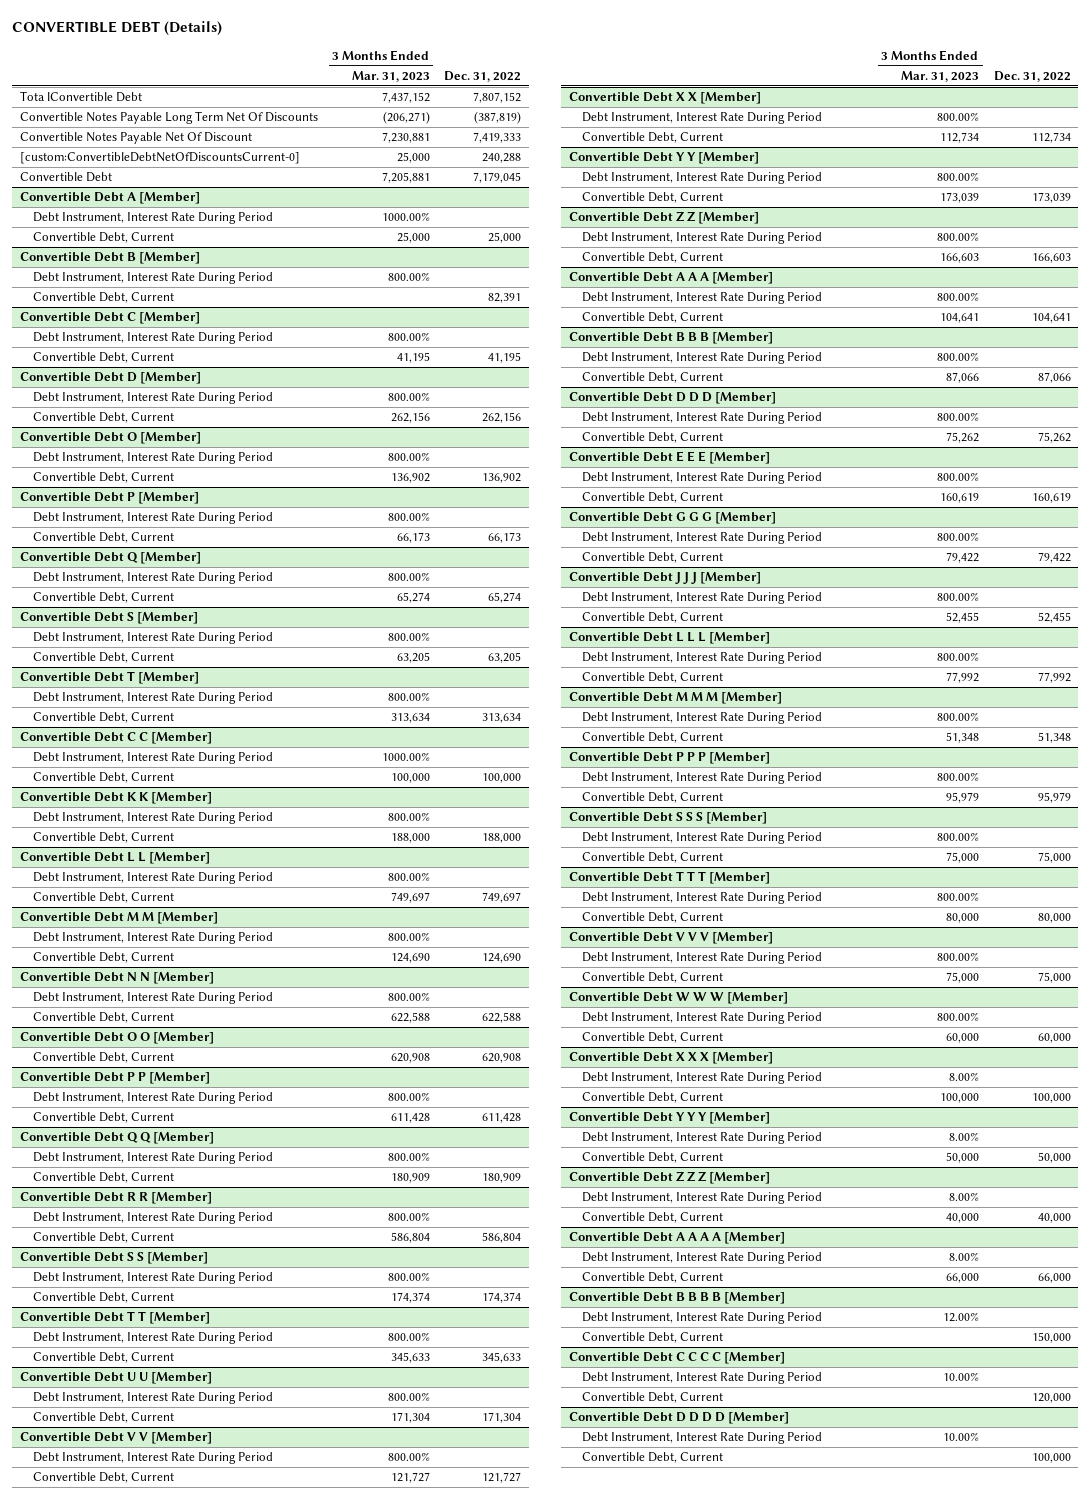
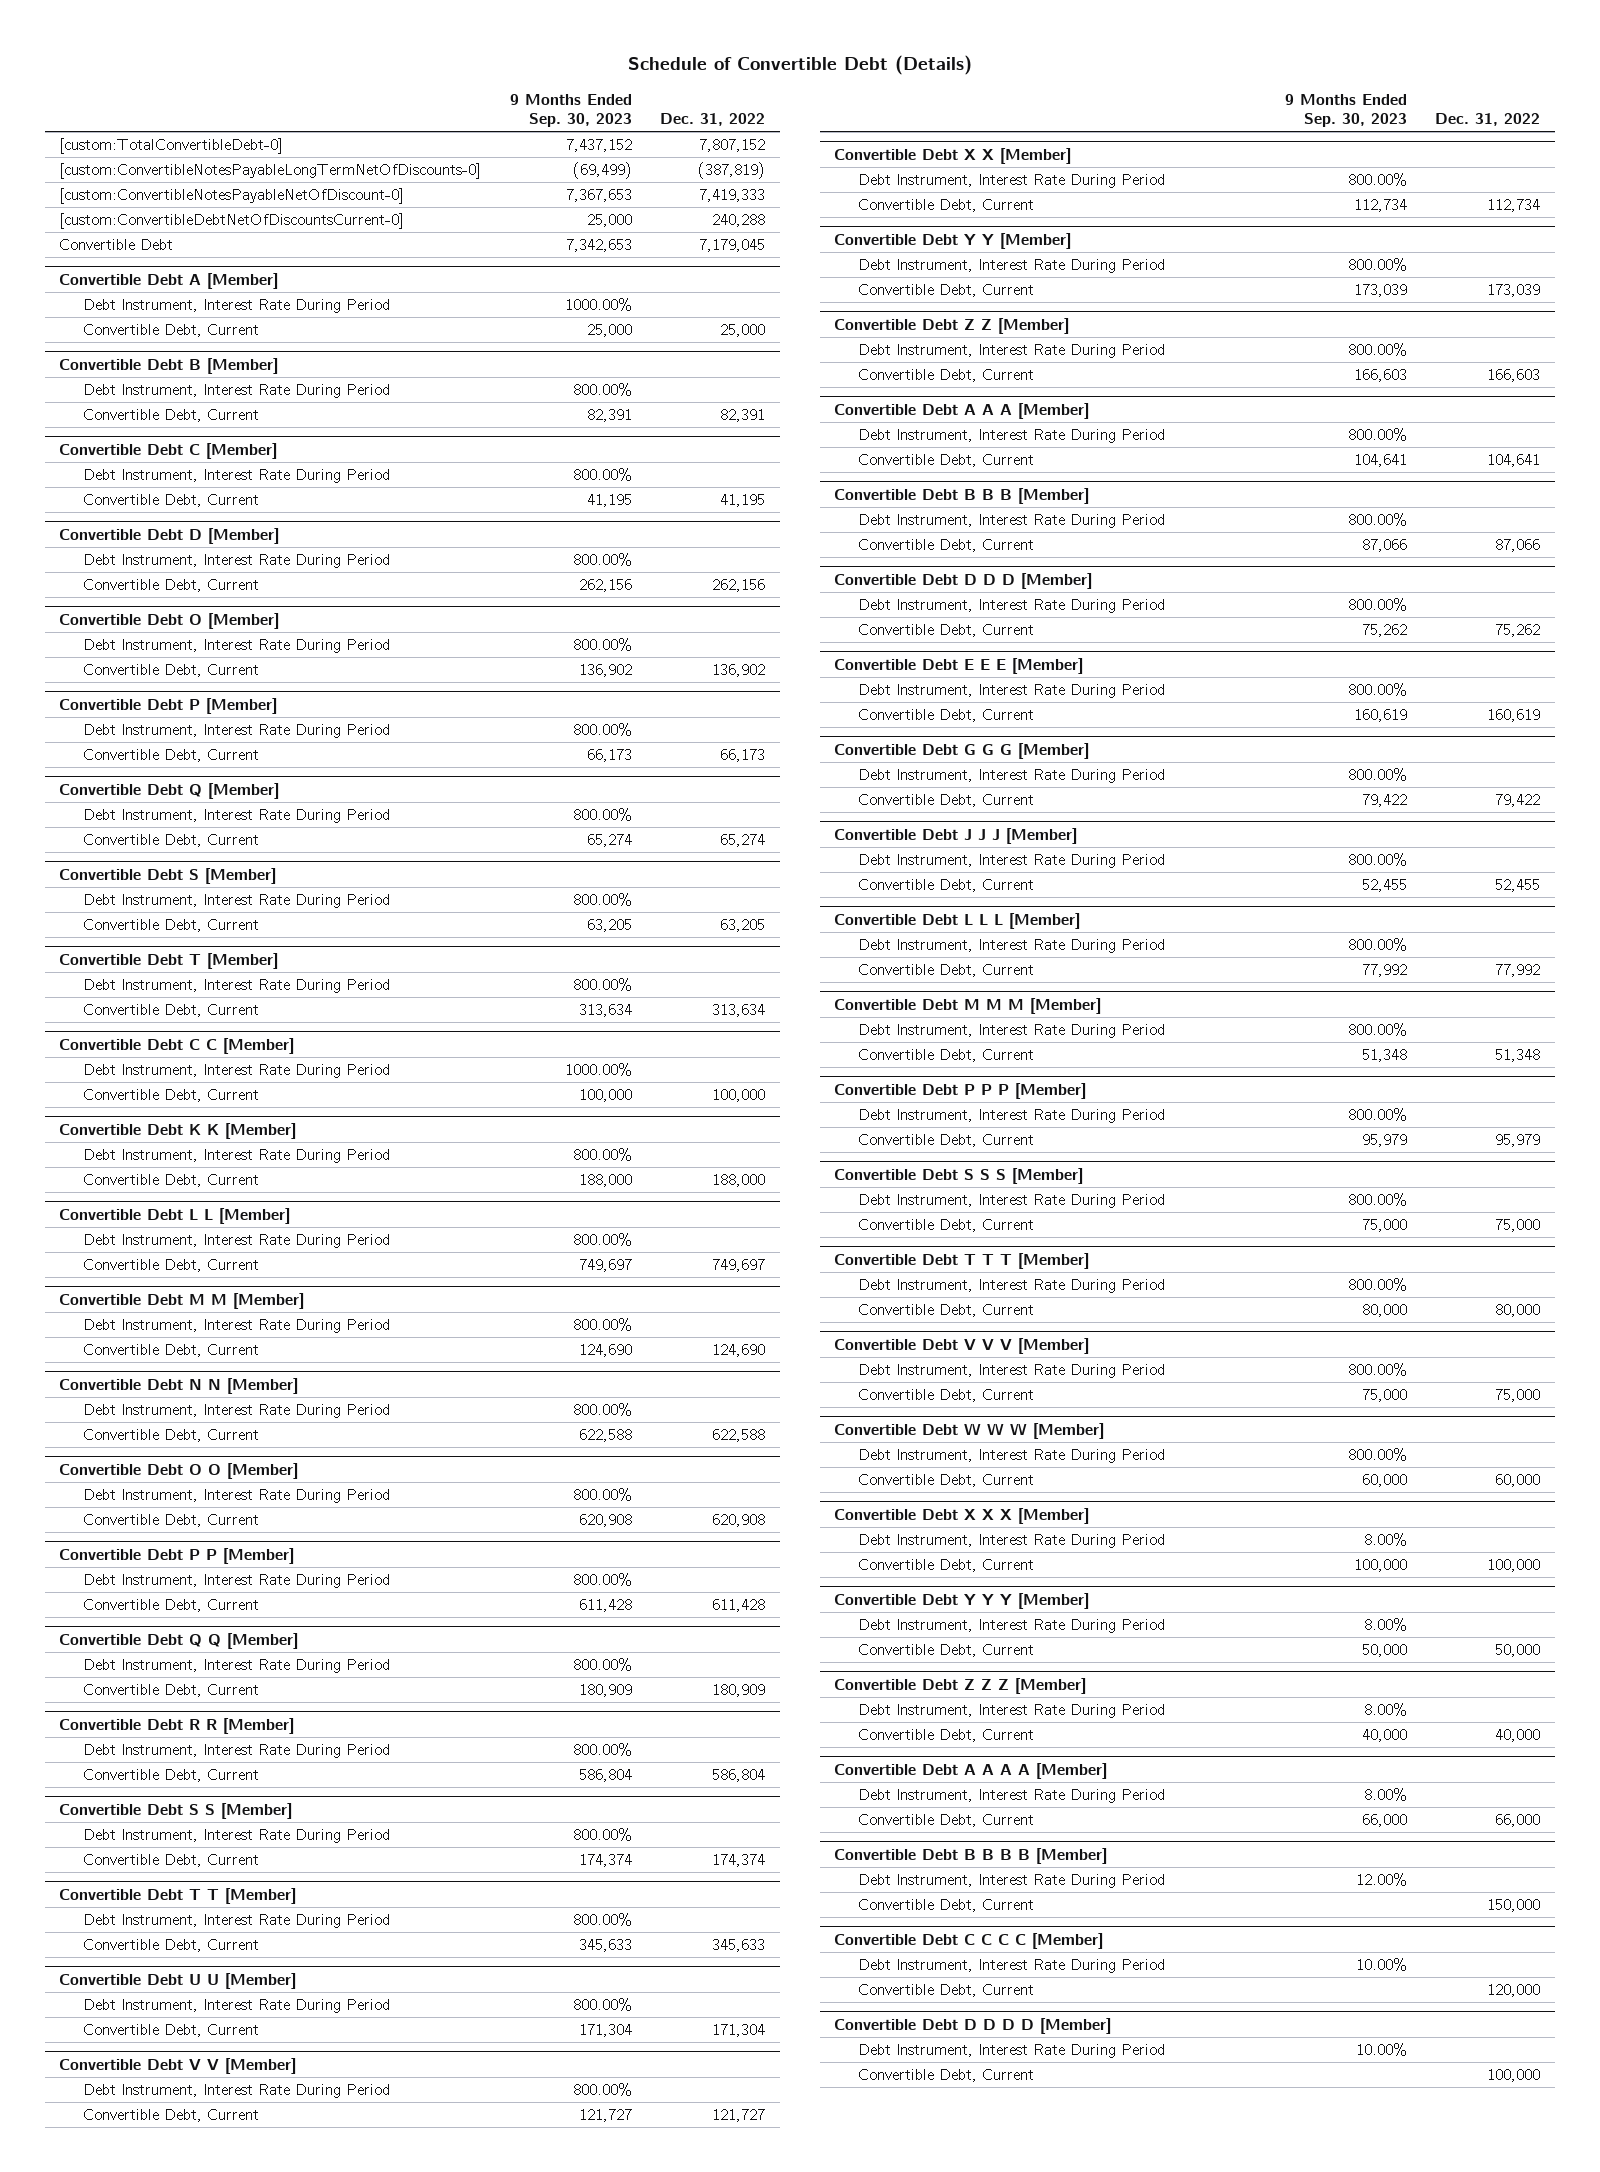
- CONVERTIBLE DEBT (Details)
+ Schedule of Convertible Debt (Details)
- | 3 Months Ended Mar. 31, 2023 | Dec. 31, 2022
+ | 9 Months Ended Sep. 30, 2023 | Dec. 31, 2022
- Tota lConvertible Debt | 7,437,152 | 7,807,152
- Convertible Notes Payable Long Term Net Of Discounts | (206,271) | (387,819)
- Convertible Notes Payable Net Of Discount | 7,230,881 | 7,419,333
+ [custom:TotalConvertibleDebt-0] | 7,437,152 | 7,807,152
+ [custom:ConvertibleNotesPayableLongTermNetOfDiscounts-0] | (69,499) | (387,819)
+ [custom:ConvertibleNotesPayableNetOfDiscount-0] | 7,367,653 | 7,419,333
@ Convertible Debt O O [Member]
+ Debt Instrument, Interest Rate During Period | 800.00% |

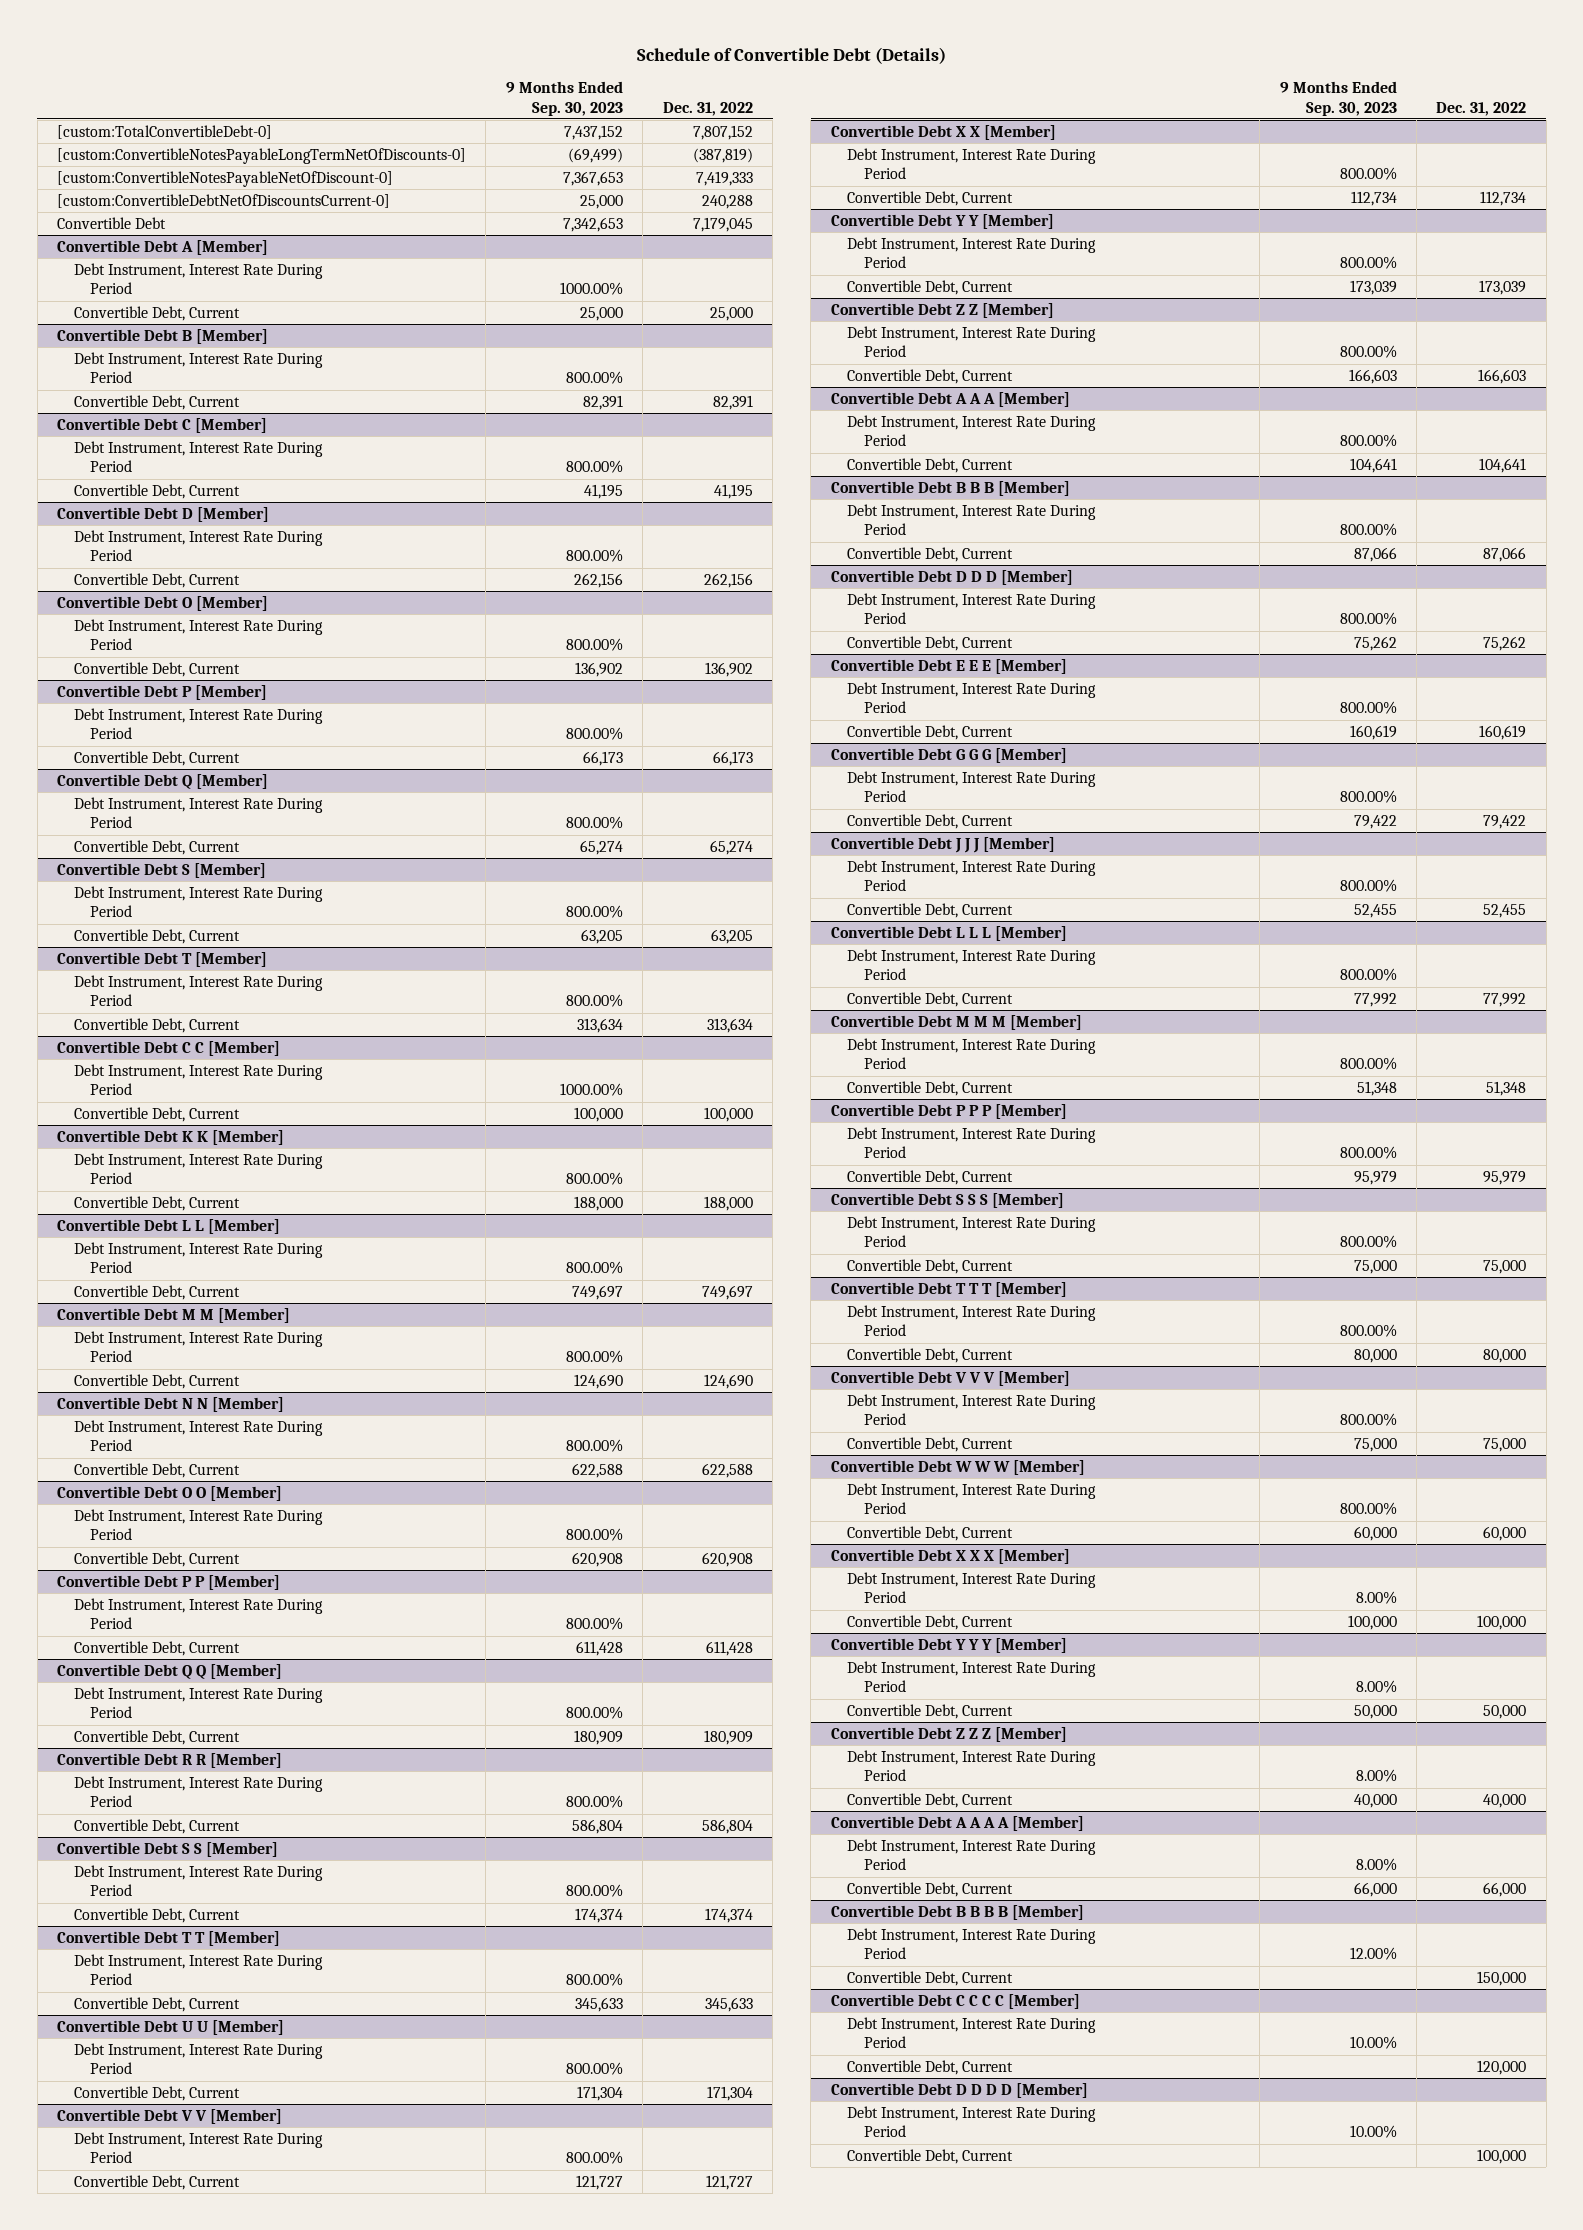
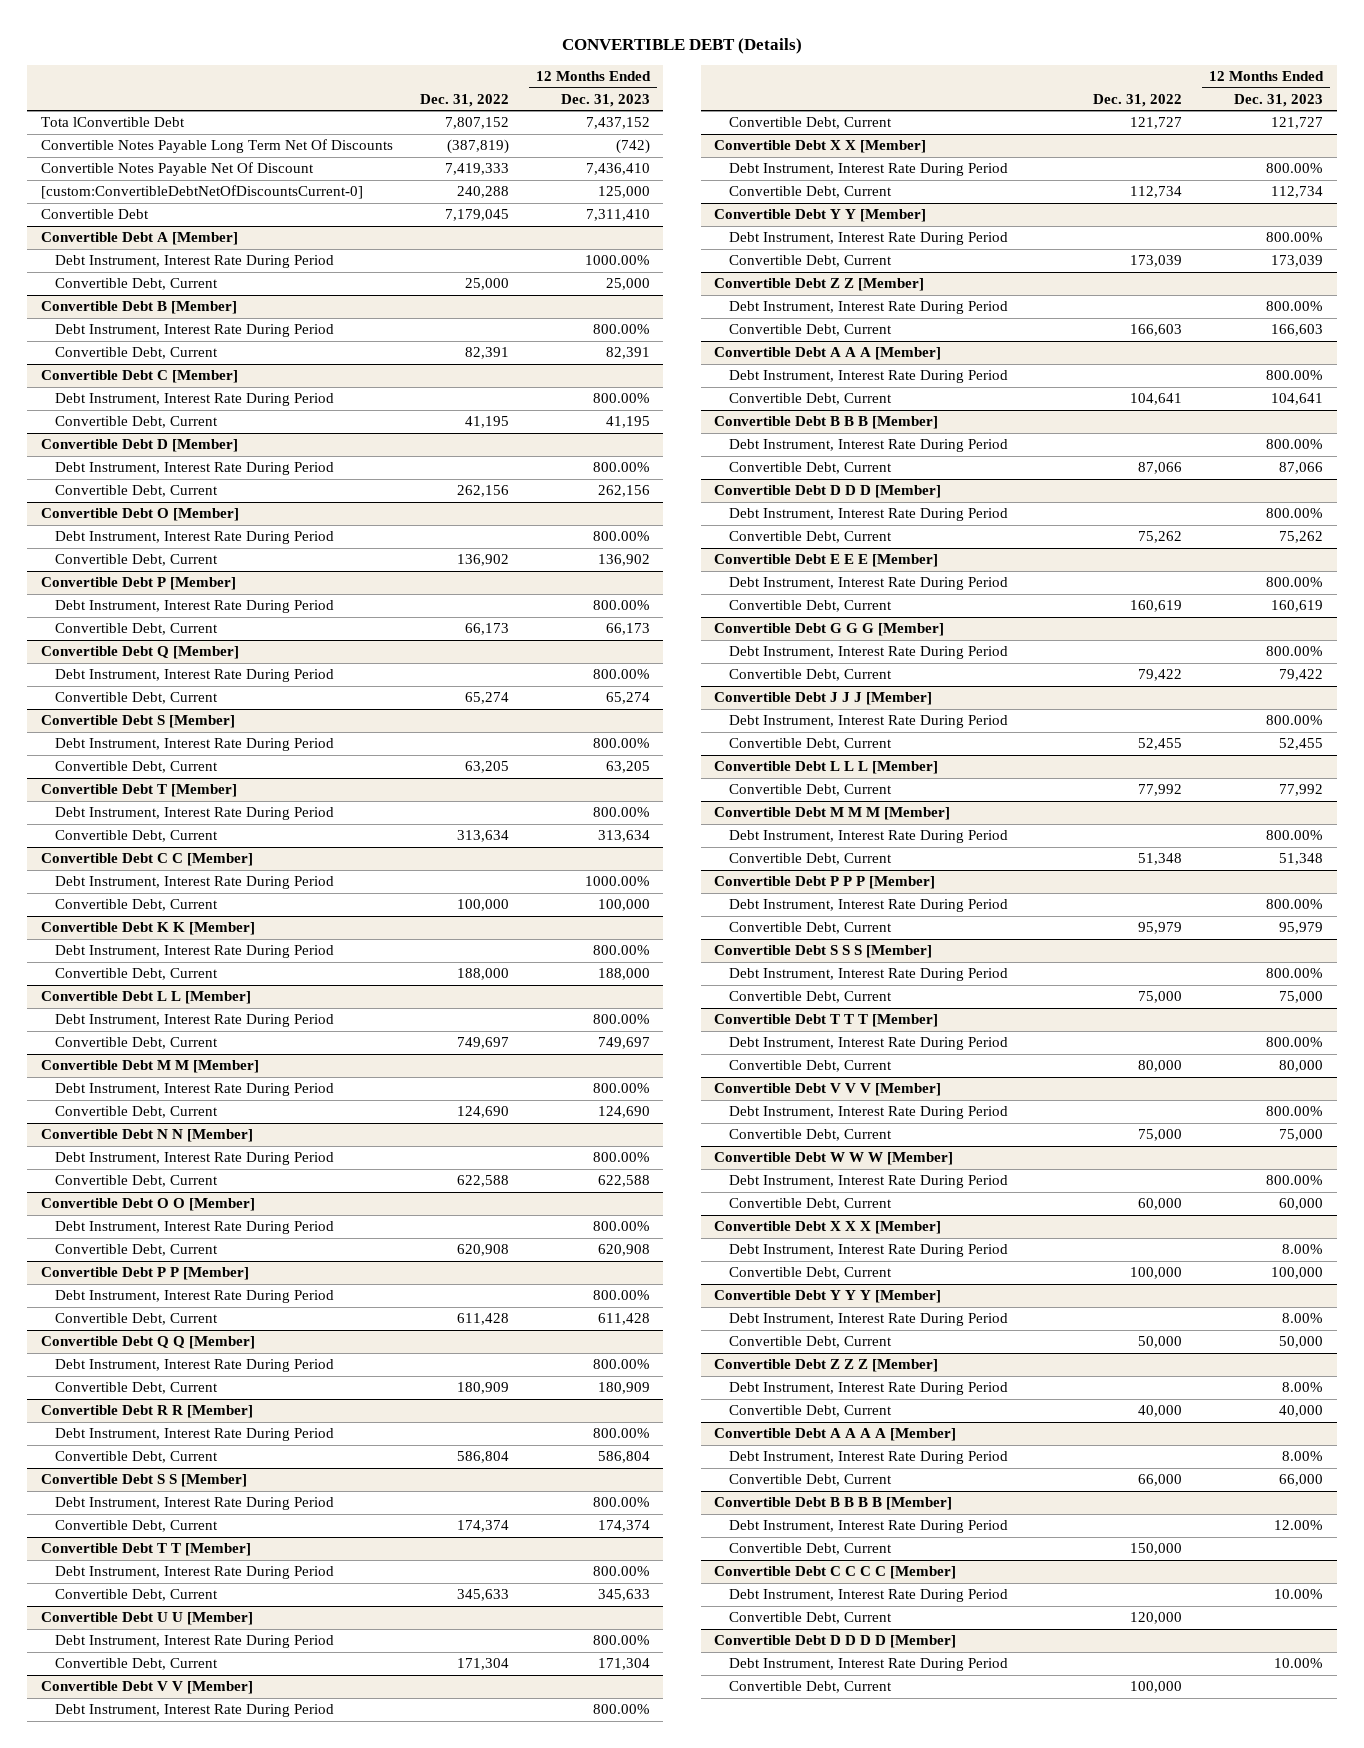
- Schedule of Convertible Debt (Details)
+ CONVERTIBLE DEBT (Details)
- | 9 Months Ended Sep. 30, 2023 | Dec. 31, 2022
+ | Dec. 31, 2022 | 12 Months Ended Dec. 31, 2023
- [custom:TotalConvertibleDebt-0] | 7,437,152 | 7,807,152
- [custom:ConvertibleNotesPayableLongTermNetOfDiscounts-0] | (69,499) | (387,819)
- [custom:ConvertibleNotesPayableNetOfDiscount-0] | 7,367,653 | 7,419,333
+ Tota lConvertible Debt | 7,807,152 | 7,437,152
+ Convertible Notes Payable Long Term Net Of Discounts | (387,819) | (742)
+ Convertible Notes Payable Net Of Discount | 7,419,333 | 7,436,410
@ Convertible Debt L L L [Member]
- Debt Instrument, Interest Rate During Period | 800.00% |

